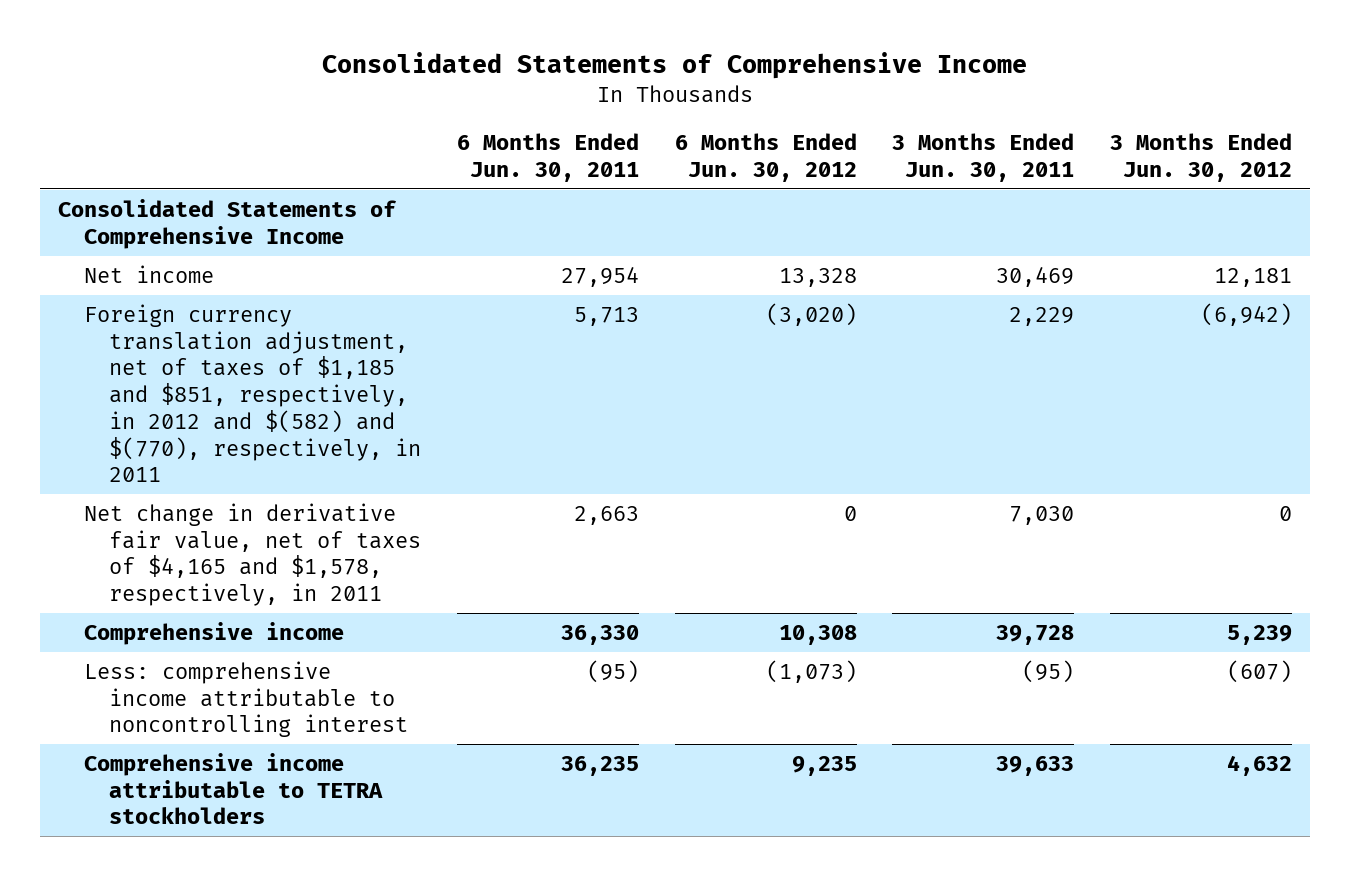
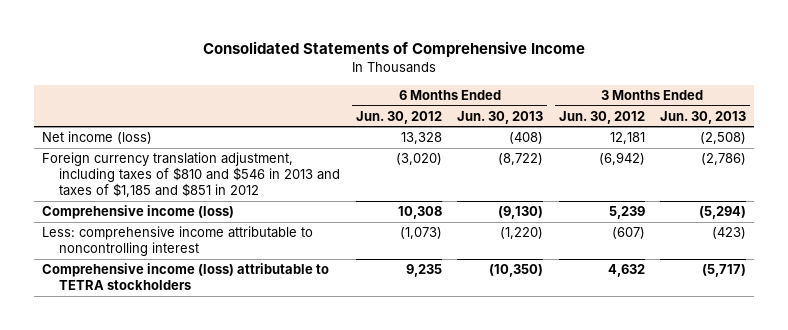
- | 6 Months Ended Jun. 30, 2011 | 6 Months Ended Jun. 30, 2012 | 3 Months Ended Jun. 30, 2011 | 3 Months Ended Jun. 30, 2012
+ | 6 Months Ended Jun. 30, 2012 | 6 Months Ended Jun. 30, 2013 | 3 Months Ended Jun. 30, 2012 | 3 Months Ended Jun. 30, 2013
- Consolidated Statements of Comprehensive Income
- Net income | 27,954 | 13,328 | 30,469 | 12,181
- Foreign currency translation adjustment, net of taxes of $1,185 and $851, respectively, in 2012 and $(582) and $(770), respectively, in 2011 | 5,713 | (3,020) | 2,229 | (6,942)
- Net change in derivative fair value, net of taxes of $4,165 and $1,578, respectively, in 2011 | 2,663 | 0 | 7,030 | 0
- Comprehensive income | 36,330 | 10,308 | 39,728 | 5,239
+ Net income (loss) | 13,328 | (408) | 12,181 | (2,508)
+ Foreign currency translation adjustment, including taxes of $810 and $546 in 2013 and taxes of $1,185 and $851 in 2012 | (3,020) | (8,722) | (6,942) | (2,786)
+ Comprehensive income (loss) | 10,308 | (9,130) | 5,239 | (5,294)
- Comprehensive income attributable to TETRA stockholders | 36,235 | 9,235 | 39,633 | 4,632
+ Comprehensive income (loss) attributable to TETRA stockholders | 9,235 | (10,350) | 4,632 | (5,717)

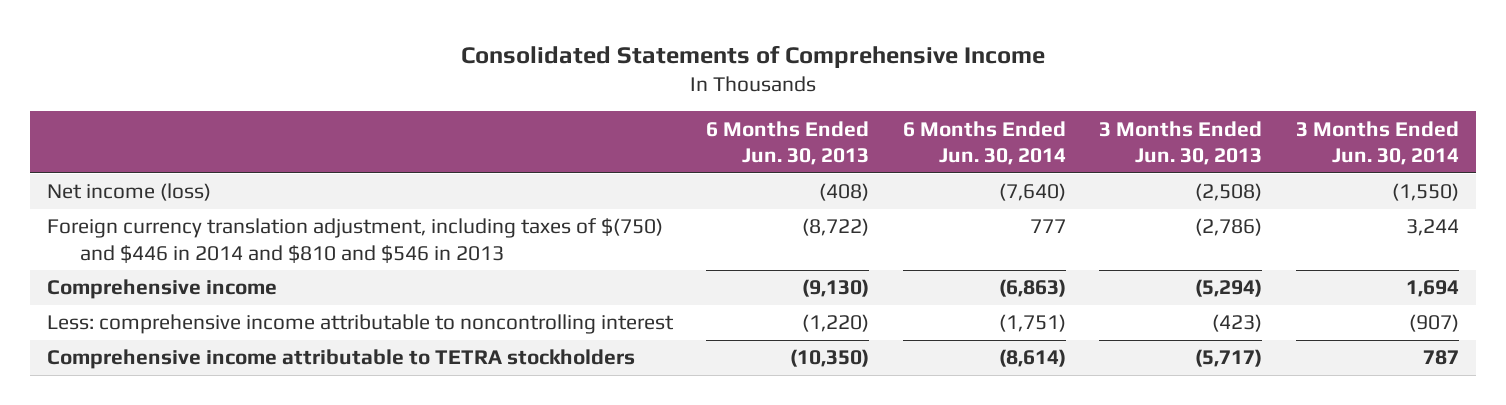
- | 6 Months Ended Jun. 30, 2012 | 6 Months Ended Jun. 30, 2013 | 3 Months Ended Jun. 30, 2012 | 3 Months Ended Jun. 30, 2013
+ | 6 Months Ended Jun. 30, 2013 | 6 Months Ended Jun. 30, 2014 | 3 Months Ended Jun. 30, 2013 | 3 Months Ended Jun. 30, 2014
- Foreign currency translation adjustment, including taxes of $810 and $546 in 2013 and taxes of $1,185 and $851 in 2012 | (3,020) | (8,722) | (6,942) | (2,786)
- Comprehensive income (loss) | 10,308 | (9,130) | 5,239 | (5,294)
+ Foreign currency translation adjustment, including taxes of $(750) and $446 in 2014 and $810 and $546 in 2013 | (8,722) | 777 | (2,786) | 3,244
+ Comprehensive income | (9,130) | (6,863) | (5,294) | 1,694
- Comprehensive income (loss) attributable to TETRA stockholders | 9,235 | (10,350) | 4,632 | (5,717)
+ Comprehensive income attributable to TETRA stockholders | (10,350) | (8,614) | (5,717) | 787

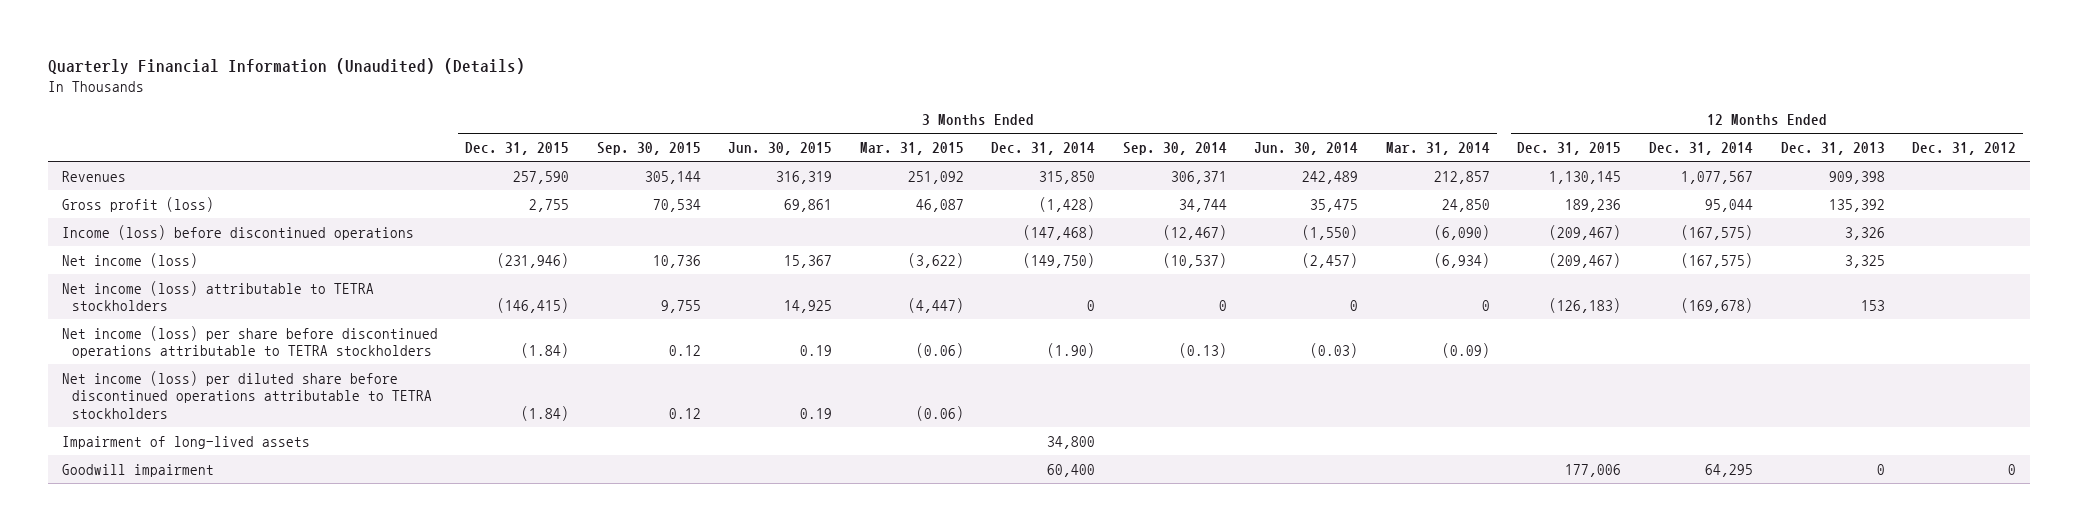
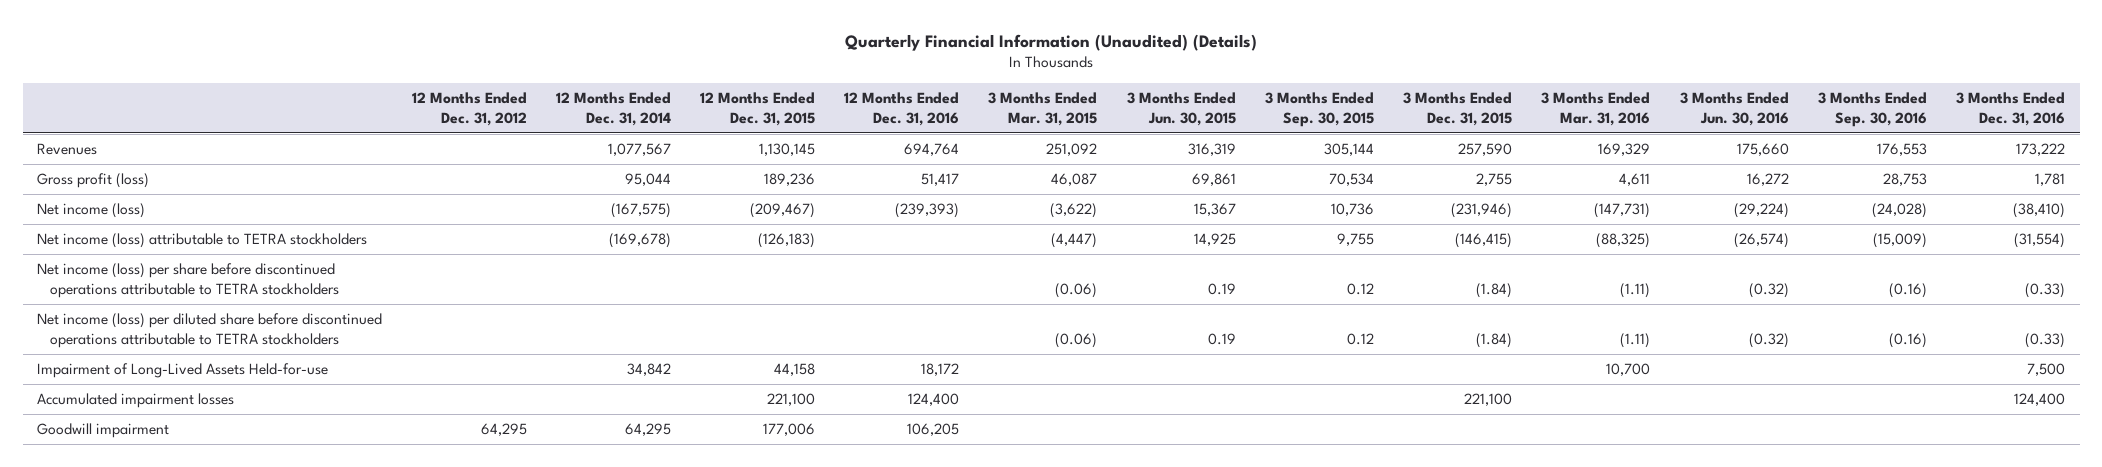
- | 3 Months Ended Dec. 31, 2015 | 3 Months Ended Sep. 30, 2015 | 3 Months Ended Jun. 30, 2015 | 3 Months Ended Mar. 31, 2015 | 3 Months Ended Dec. 31, 2014 | 3 Months Ended Sep. 30, 2014 | 3 Months Ended Jun. 30, 2014 | 3 Months Ended Mar. 31, 2014 | 12 Months Ended Dec. 31, 2015 | 12 Months Ended Dec. 31, 2014 | 12 Months Ended Dec. 31, 2013 | 12 Months Ended Dec. 31, 2012
+ | 12 Months Ended Dec. 31, 2012 | 12 Months Ended Dec. 31, 2014 | 12 Months Ended Dec. 31, 2015 | 12 Months Ended Dec. 31, 2016 | 3 Months Ended Mar. 31, 2015 | 3 Months Ended Jun. 30, 2015 | 3 Months Ended Sep. 30, 2015 | 3 Months Ended Dec. 31, 2015 | 3 Months Ended Mar. 31, 2016 | 3 Months Ended Jun. 30, 2016 | 3 Months Ended Sep. 30, 2016 | 3 Months Ended Dec. 31, 2016
- Income (loss) before discontinued operations | | | | | (147,468) | (12,467) | (1,550) | (6,090) | (209,467) | (167,575) | 3,326 |
- Impairment of long-lived assets | | | | | 34,800 | | | | | | |
- Goodwill impairment | | | | | 60,400 | | | | 177,006 | 64,295 | 0 | 0
+ Impairment of Long-Lived Assets Held-for-use | | 34,842 | 44,158 | 18,172 | | | | | 10,700 | | | 7,500
+ Accumulated impairment losses | | | 221,100 | 124,400 | | | | 221,100 | | | | 124,400
+ Goodwill impairment | 64,295 | 64,295 | 177,006 | 106,205 | | | | | | | |

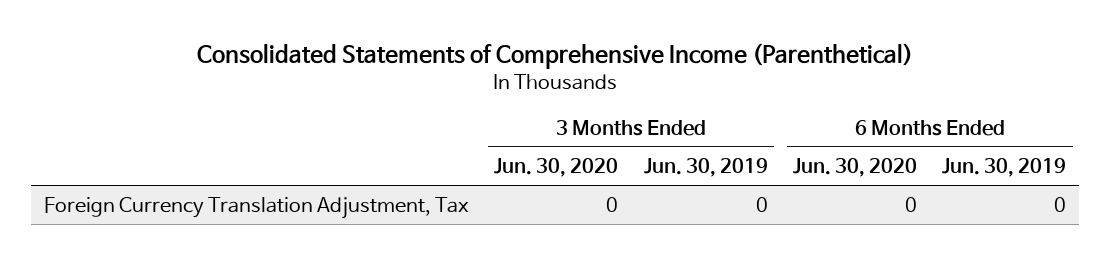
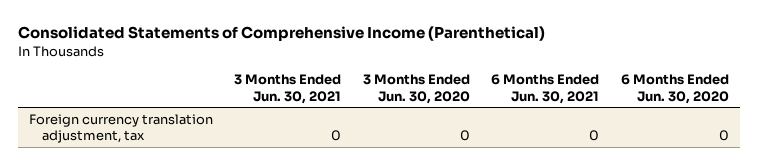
- | 3 Months Ended Jun. 30, 2020 | 3 Months Ended Jun. 30, 2019 | 6 Months Ended Jun. 30, 2020 | 6 Months Ended Jun. 30, 2019
+ | 3 Months Ended Jun. 30, 2021 | 3 Months Ended Jun. 30, 2020 | 6 Months Ended Jun. 30, 2021 | 6 Months Ended Jun. 30, 2020
- Foreign Currency Translation Adjustment, Tax | 0 | 0 | 0 | 0
+ Foreign currency translation adjustment, tax | 0 | 0 | 0 | 0

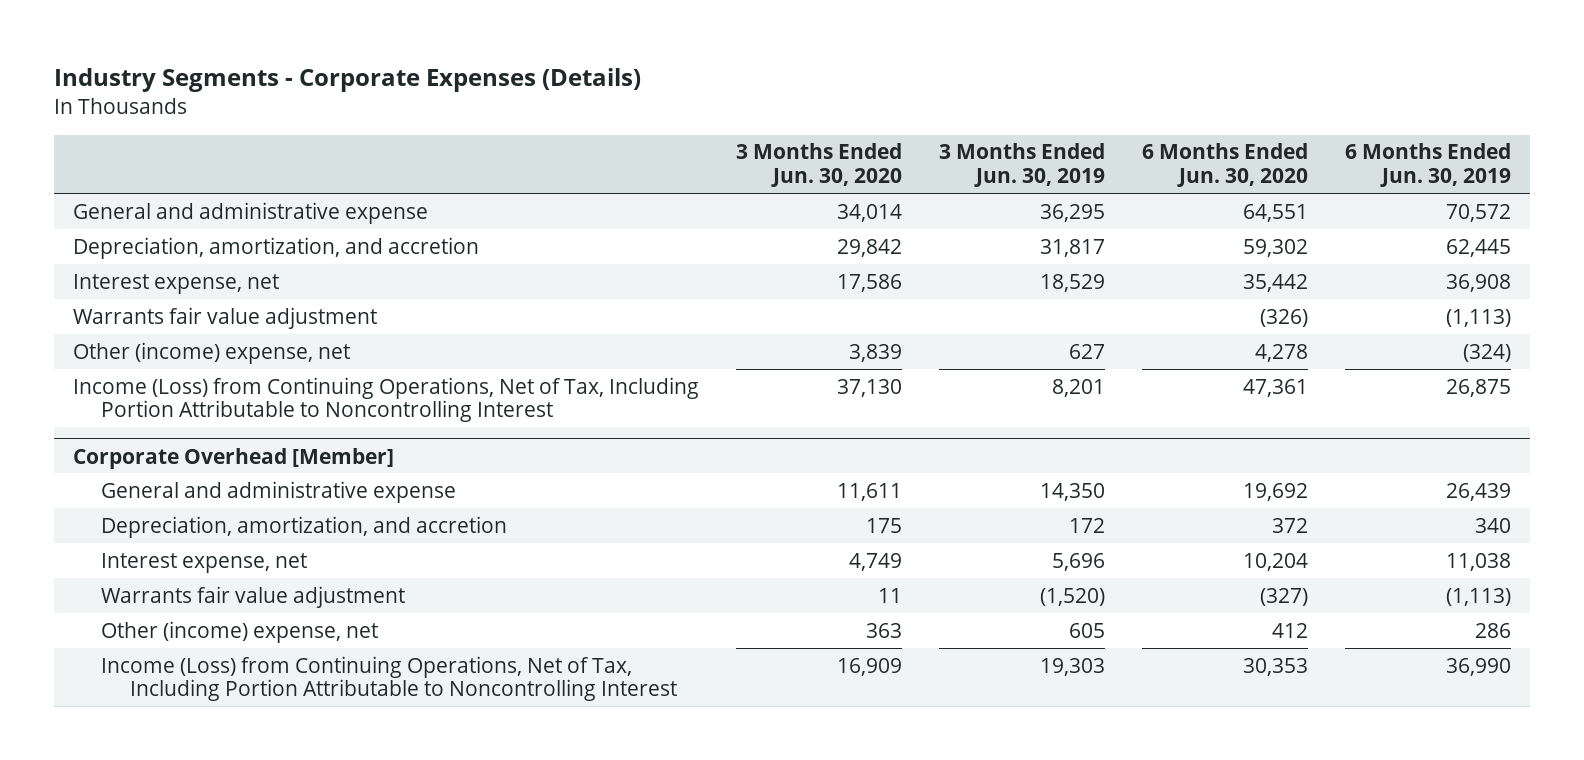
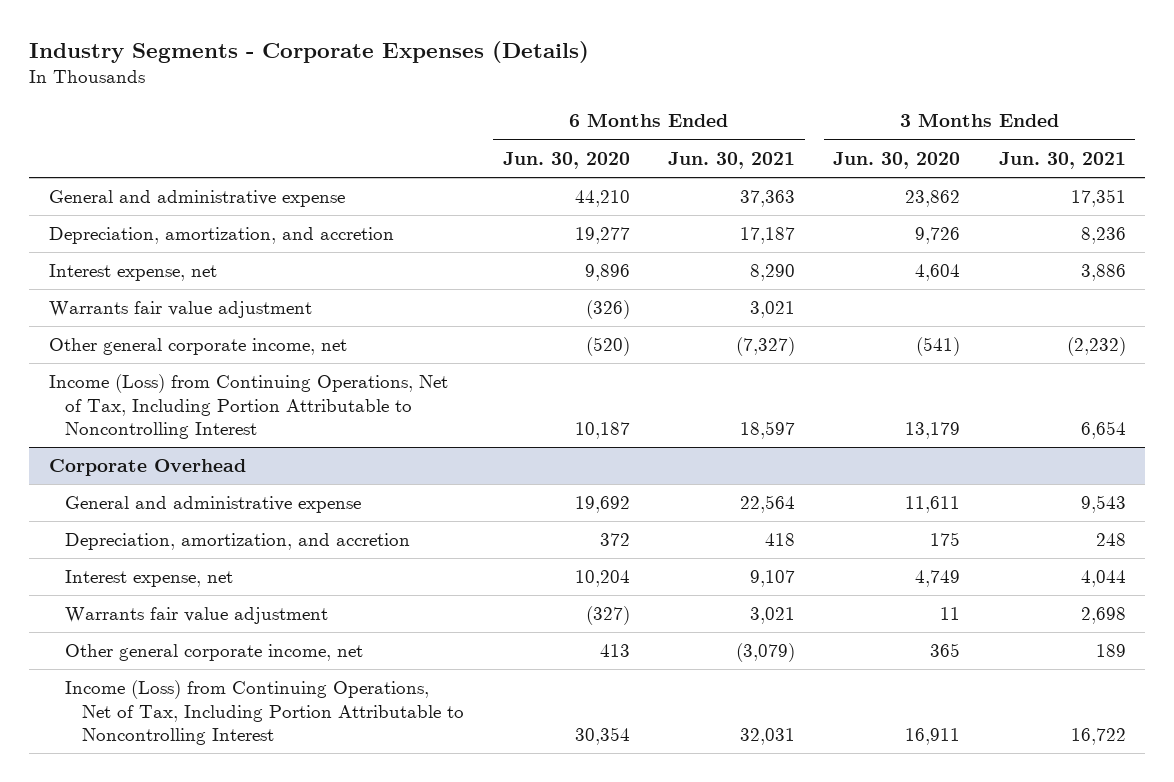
- | 3 Months Ended Jun. 30, 2020 | 3 Months Ended Jun. 30, 2019 | 6 Months Ended Jun. 30, 2020 | 6 Months Ended Jun. 30, 2019
+ | 6 Months Ended Jun. 30, 2020 | 6 Months Ended Jun. 30, 2021 | 3 Months Ended Jun. 30, 2020 | 3 Months Ended Jun. 30, 2021
- General and administrative expense | 34,014 | 36,295 | 64,551 | 70,572
- Depreciation, amortization, and accretion | 29,842 | 31,817 | 59,302 | 62,445
- Interest expense, net | 17,586 | 18,529 | 35,442 | 36,908
+ General and administrative expense | 44,210 | 37,363 | 23,862 | 17,351
+ Depreciation, amortization, and accretion | 19,277 | 17,187 | 9,726 | 8,236
+ Interest expense, net | 9,896 | 8,290 | 4,604 | 3,886
- Other (income) expense, net | 3,839 | 627 | 4,278 | (324)
- Income (Loss) from Continuing Operations, Net of Tax, Including Portion Attributable to Noncontrolling Interest | 37,130 | 8,201 | 47,361 | 26,875
- Corporate Overhead [Member]
+ Other general corporate income, net | (520) | (7,327) | (541) | (2,232)
+ Income (Loss) from Continuing Operations, Net of Tax, Including Portion Attributable to Noncontrolling Interest | 10,187 | 18,597 | 13,179 | 6,654
+ Corporate Overhead
- Other (income) expense, net | 363 | 605 | 412 | 286
- Income (Loss) from Continuing Operations, Net of Tax, Including Portion Attributable to Noncontrolling Interest | 16,909 | 19,303 | 30,353 | 36,990
+ Other general corporate income, net | 413 | (3,079) | 365 | 189
+ Income (Loss) from Continuing Operations, Net of Tax, Including Portion Attributable to Noncontrolling Interest | 30,354 | 32,031 | 16,911 | 16,722

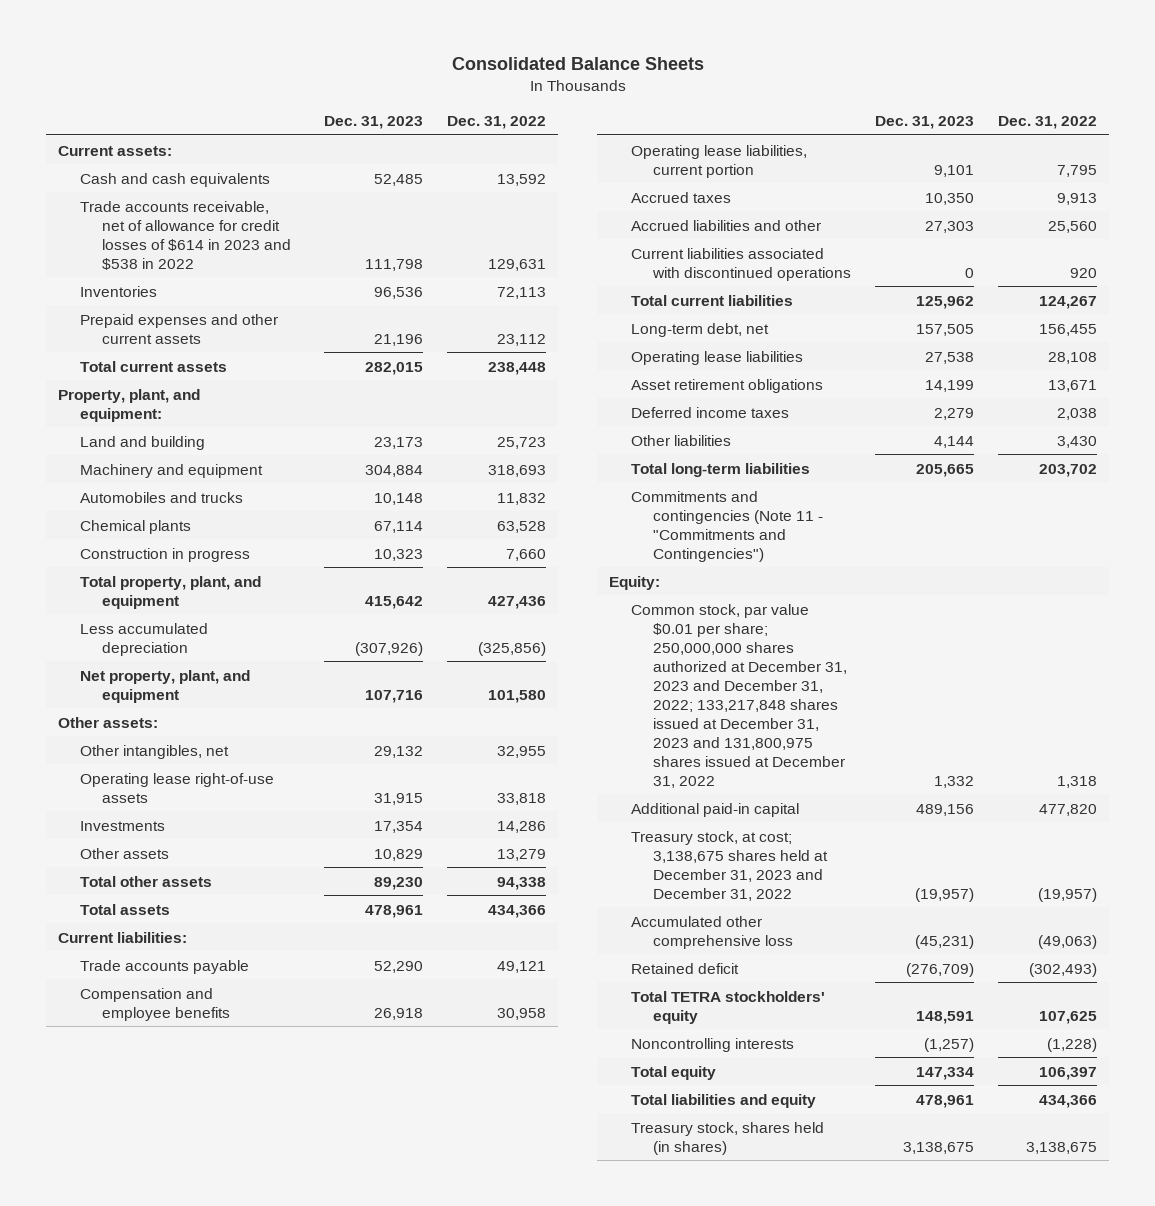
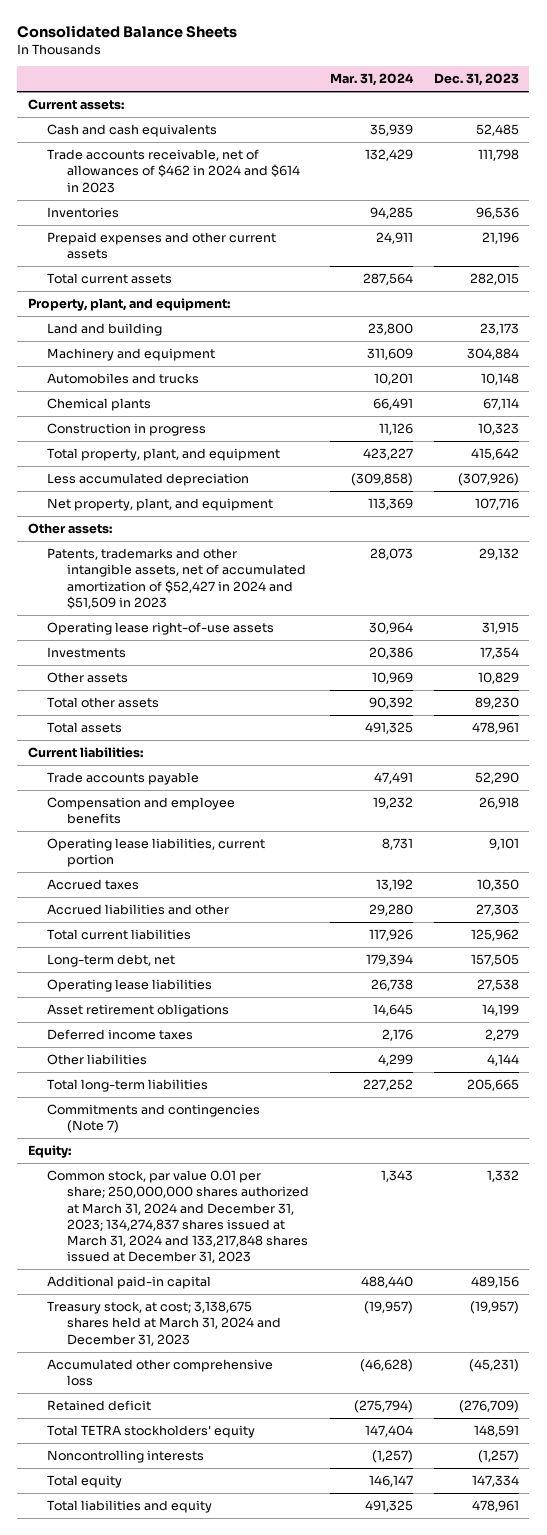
- | Dec. 31, 2023 | Dec. 31, 2022
+ | Mar. 31, 2024 | Dec. 31, 2023
- Trade accounts receivable, net of allowance for credit losses of $614 in 2023 and $538 in 2022 | 111,798 | 129,631
+ Trade accounts receivable, net of allowances of $462 in 2024 and $614 in 2023 | 132,429 | 111,798
- Other intangibles, net | 29,132 | 32,955
+ Patents, trademarks and other intangible assets, net of accumulated amortization of $52,427 in 2024 and $51,509 in 2023 | 28,073 | 29,132
- Current liabilities associated with discontinued operations | 0 | 920
- Commitments and contingencies (Note 11 - "Commitments and Contingencies")
+ Commitments and contingencies (Note 7)
- Common stock, par value $0.01 per share; 250,000,000 shares authorized at December 31, 2023 and December 31, 2022; 133,217,848 shares issued at December 31, 2023 and 131,800,975 shares issued at December 31, 2022 | 1,332 | 1,318
+ Common stock, par value 0.01 per share; 250,000,000 shares authorized at March 31, 2024 and December 31, 2023; 134,274,837 shares issued at March 31, 2024 and 133,217,848 shares issued at December 31, 2023 | 1,343 | 1,332
- Treasury stock, at cost; 3,138,675 shares held at December 31, 2023 and December 31, 2022 | (19,957) | (19,957)
+ Treasury stock, at cost; 3,138,675 shares held at March 31, 2024 and December 31, 2023 | (19,957) | (19,957)
- Treasury stock, shares held (in shares) | 3,138,675 | 3,138,675

